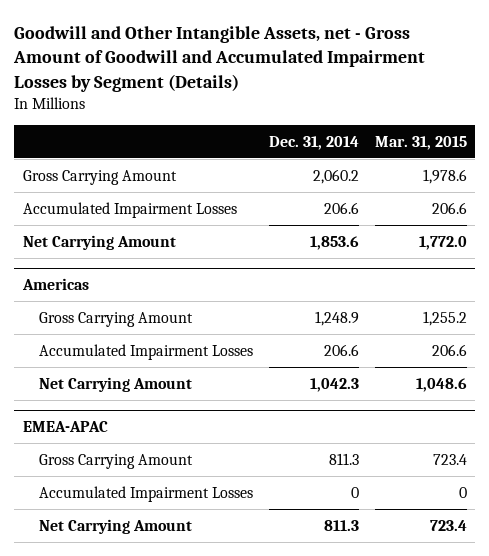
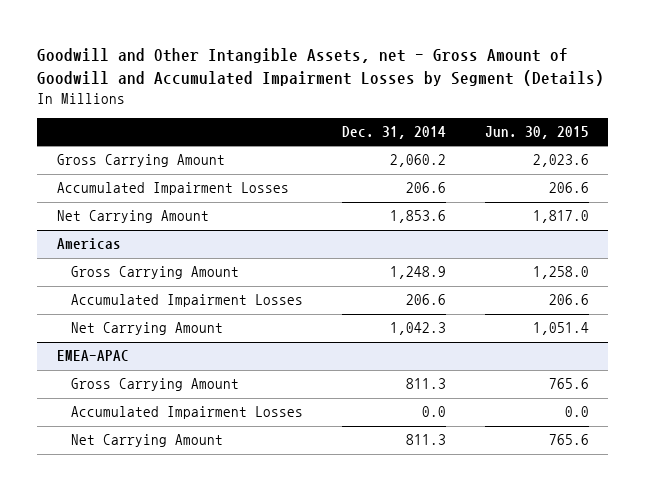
- | Dec. 31, 2014 | Mar. 31, 2015
+ | Dec. 31, 2014 | Jun. 30, 2015
@ EMEA-APAC
- Accumulated Impairment Losses | 0 | 0
+ Accumulated Impairment Losses | 0.0 | 0.0

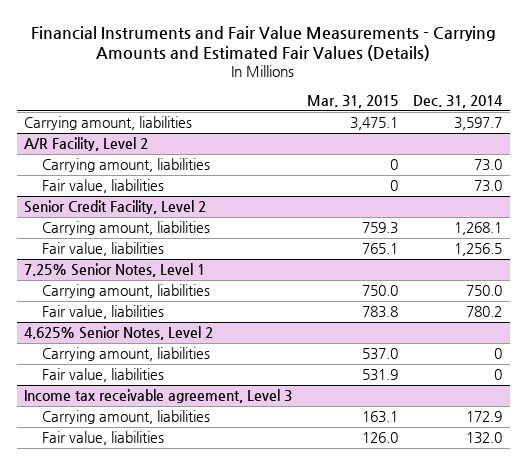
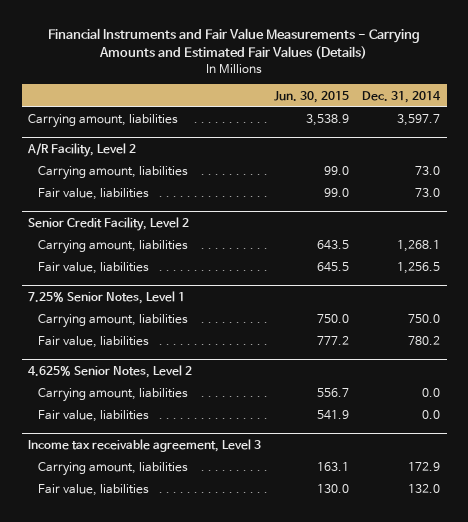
- | Mar. 31, 2015 | Dec. 31, 2014
+ | Jun. 30, 2015 | Dec. 31, 2014
@ 4.625% Senior Notes, Level 2
- Carrying amount, liabilities | 537.0 | 0
- Fair value, liabilities | 531.9 | 0
+ Carrying amount, liabilities | 556.7 | 0.0
+ Fair value, liabilities | 541.9 | 0.0

